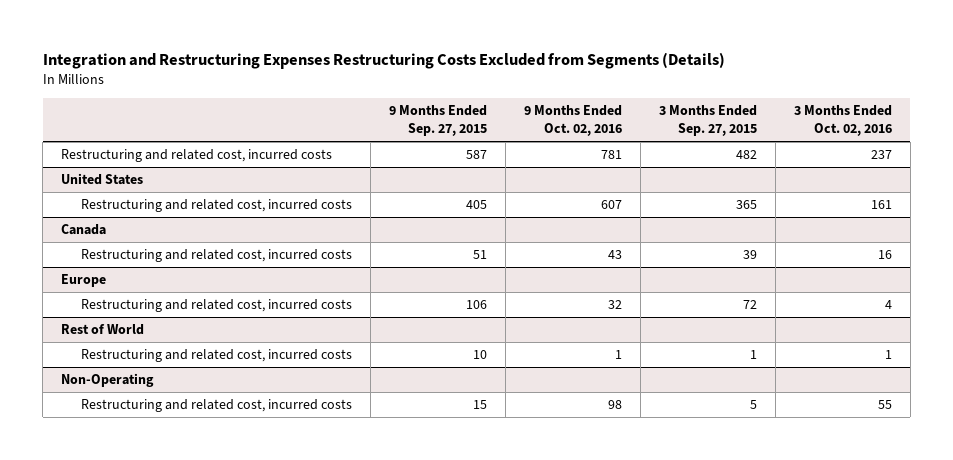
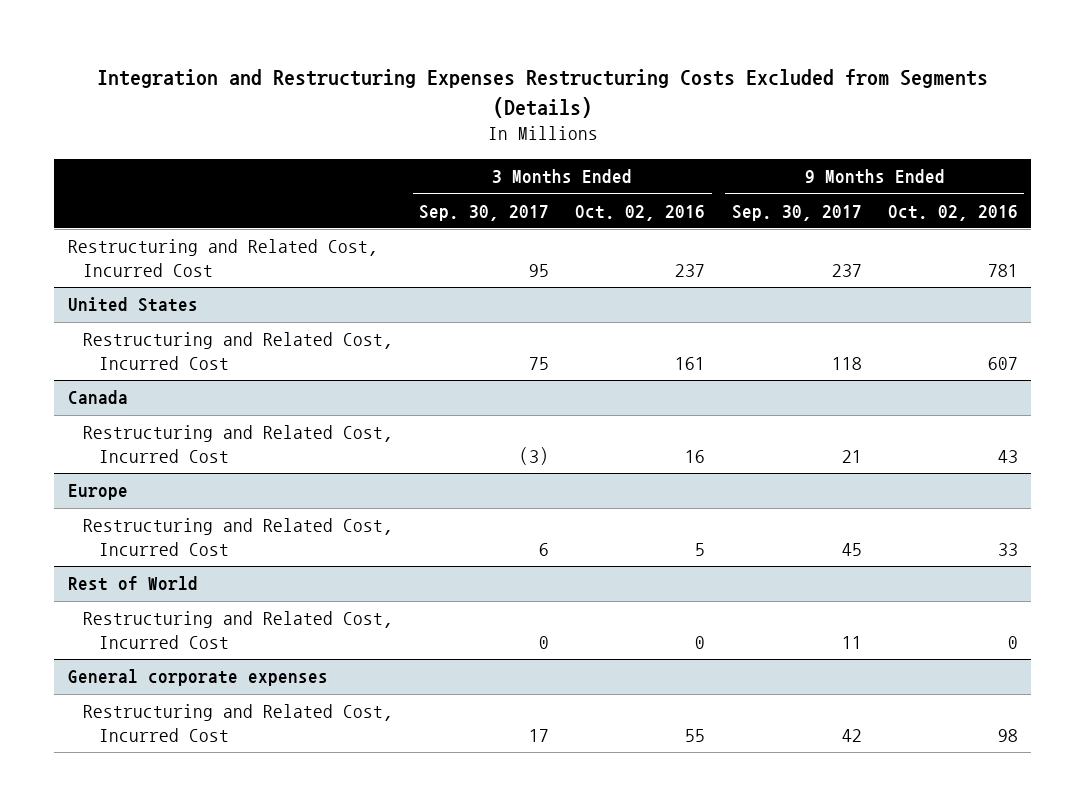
- | 9 Months Ended Sep. 27, 2015 | 9 Months Ended Oct. 02, 2016 | 3 Months Ended Sep. 27, 2015 | 3 Months Ended Oct. 02, 2016
+ | 3 Months Ended Sep. 30, 2017 | 3 Months Ended Oct. 02, 2016 | 9 Months Ended Sep. 30, 2017 | 9 Months Ended Oct. 02, 2016
- Restructuring and related cost, incurred costs | 587 | 781 | 482 | 237
+ Restructuring and Related Cost, Incurred Cost | 95 | 237 | 237 | 781
@ United States
- Restructuring and related cost, incurred costs | 405 | 607 | 365 | 161
+ Restructuring and Related Cost, Incurred Cost | 75 | 161 | 118 | 607
@ Canada
- Restructuring and related cost, incurred costs | 51 | 43 | 39 | 16
+ Restructuring and Related Cost, Incurred Cost | (3) | 16 | 21 | 43
@ Europe
- Restructuring and related cost, incurred costs | 106 | 32 | 72 | 4
+ Restructuring and Related Cost, Incurred Cost | 6 | 5 | 45 | 33
@ Rest of World
- Restructuring and related cost, incurred costs | 10 | 1 | 1 | 1
- Non-Operating
- Restructuring and related cost, incurred costs | 15 | 98 | 5 | 55
@ Rest of World
+ Restructuring and Related Cost, Incurred Cost | 0 | 0 | 11 | 0
+ General corporate expenses
+ Restructuring and Related Cost, Incurred Cost | 17 | 55 | 42 | 98

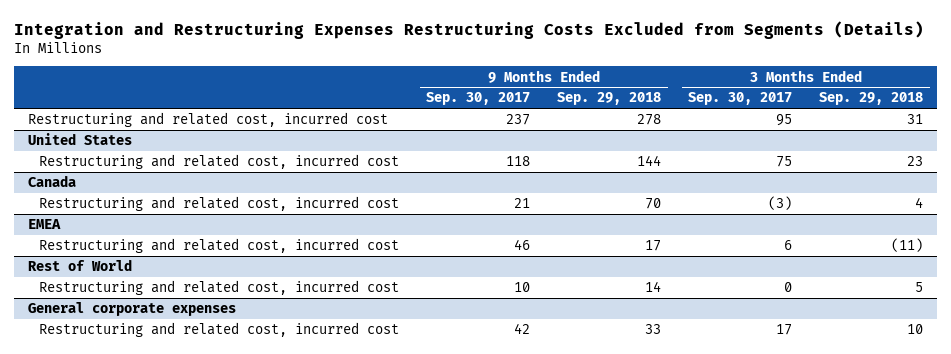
- | 3 Months Ended Sep. 30, 2017 | 3 Months Ended Oct. 02, 2016 | 9 Months Ended Sep. 30, 2017 | 9 Months Ended Oct. 02, 2016
+ | 9 Months Ended Sep. 30, 2017 | 9 Months Ended Sep. 29, 2018 | 3 Months Ended Sep. 30, 2017 | 3 Months Ended Sep. 29, 2018
- Restructuring and Related Cost, Incurred Cost | 95 | 237 | 237 | 781
+ Restructuring and related cost, incurred cost | 237 | 278 | 95 | 31
@ United States
- Restructuring and Related Cost, Incurred Cost | 75 | 161 | 118 | 607
+ Restructuring and related cost, incurred cost | 118 | 144 | 75 | 23
@ Canada
- Restructuring and Related Cost, Incurred Cost | (3) | 16 | 21 | 43
- Europe
- Restructuring and Related Cost, Incurred Cost | 6 | 5 | 45 | 33
@ Canada
+ Restructuring and related cost, incurred cost | 21 | 70 | (3) | 4
+ EMEA
+ Restructuring and related cost, incurred cost | 46 | 17 | 6 | (11)
@ Rest of World
- Restructuring and Related Cost, Incurred Cost | 0 | 0 | 11 | 0
+ Restructuring and related cost, incurred cost | 10 | 14 | 0 | 5
@ General corporate expenses
- Restructuring and Related Cost, Incurred Cost | 17 | 55 | 42 | 98
+ Restructuring and related cost, incurred cost | 42 | 33 | 17 | 10

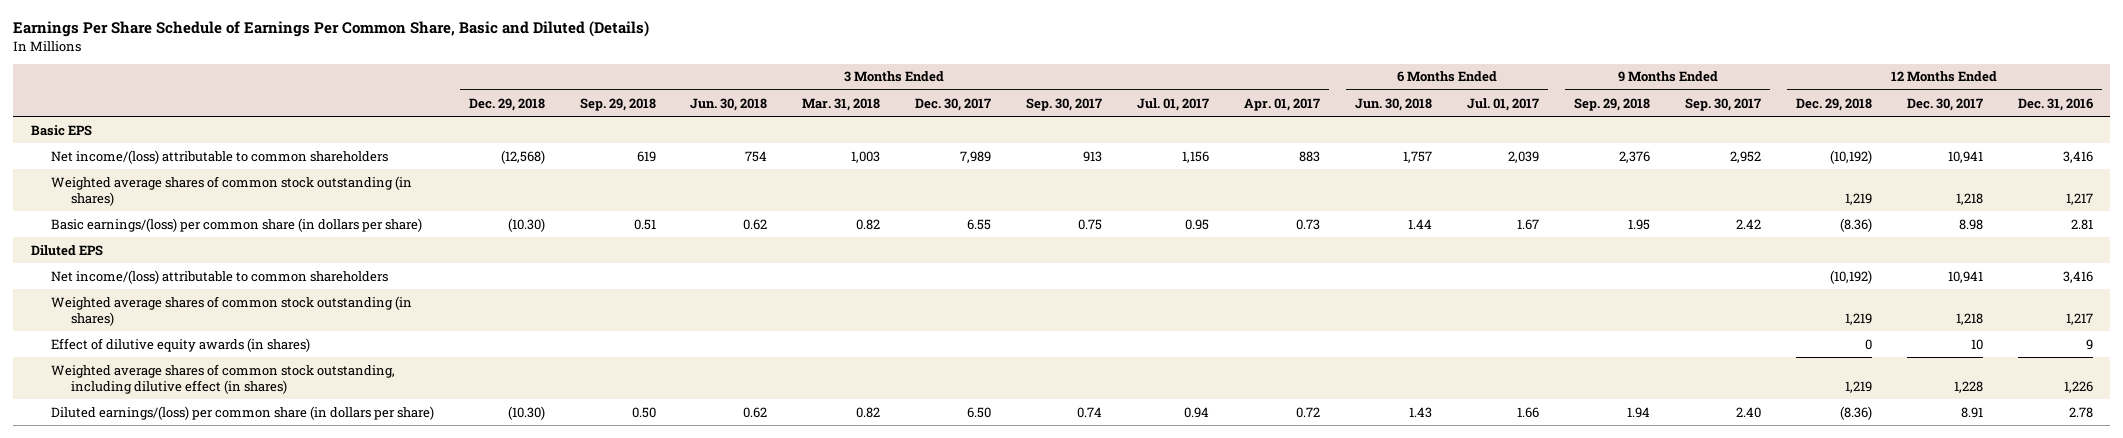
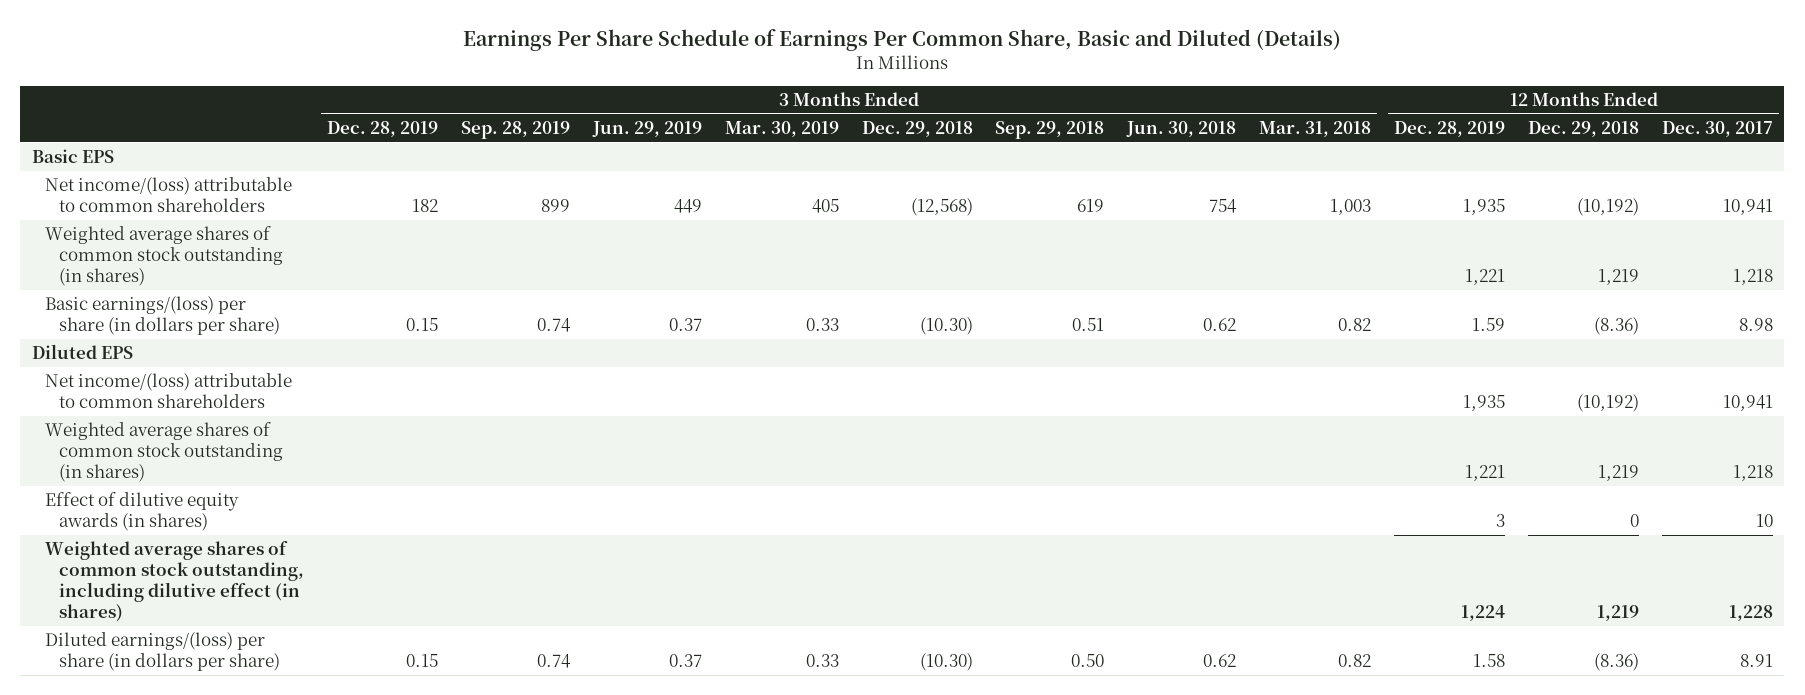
- | 3 Months Ended Dec. 29, 2018 | 3 Months Ended Sep. 29, 2018 | 3 Months Ended Jun. 30, 2018 | 3 Months Ended Mar. 31, 2018 | 3 Months Ended Dec. 30, 2017 | 3 Months Ended Sep. 30, 2017 | 3 Months Ended Jul. 01, 2017 | 3 Months Ended Apr. 01, 2017 | 6 Months Ended Jun. 30, 2018 | 6 Months Ended Jul. 01, 2017 | 9 Months Ended Sep. 29, 2018 | 9 Months Ended Sep. 30, 2017 | 12 Months Ended Dec. 29, 2018 | 12 Months Ended Dec. 30, 2017 | 12 Months Ended Dec. 31, 2016
+ | 3 Months Ended Dec. 28, 2019 | 3 Months Ended Sep. 28, 2019 | 3 Months Ended Jun. 29, 2019 | 3 Months Ended Mar. 30, 2019 | 3 Months Ended Dec. 29, 2018 | 3 Months Ended Sep. 29, 2018 | 3 Months Ended Jun. 30, 2018 | 3 Months Ended Mar. 31, 2018 | 12 Months Ended Dec. 28, 2019 | 12 Months Ended Dec. 29, 2018 | 12 Months Ended Dec. 30, 2017
- Basic earnings/(loss) per common share (in dollars per share) | (10.30) | 0.51 | 0.62 | 0.82 | 6.55 | 0.75 | 0.95 | 0.73 | 1.44 | 1.67 | 1.95 | 2.42 | (8.36) | 8.98 | 2.81
+ Basic earnings/(loss) per share (in dollars per share) | 0.15 | 0.74 | 0.37 | 0.33 | (10.30) | 0.51 | 0.62 | 0.82 | 1.59 | (8.36) | 8.98
- Diluted earnings/(loss) per common share (in dollars per share) | (10.30) | 0.50 | 0.62 | 0.82 | 6.50 | 0.74 | 0.94 | 0.72 | 1.43 | 1.66 | 1.94 | 2.40 | (8.36) | 8.91 | 2.78
+ Diluted earnings/(loss) per share (in dollars per share) | 0.15 | 0.74 | 0.37 | 0.33 | (10.30) | 0.50 | 0.62 | 0.82 | 1.58 | (8.36) | 8.91

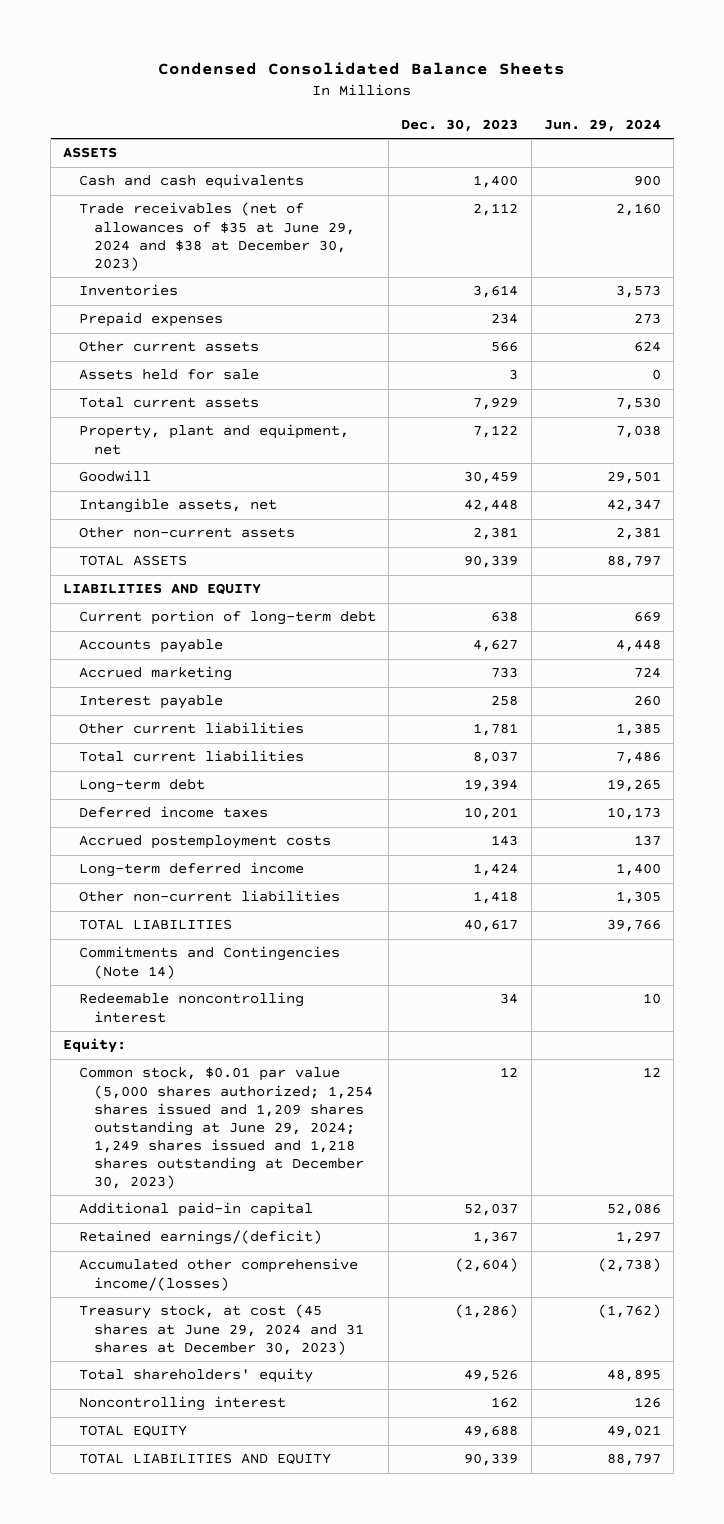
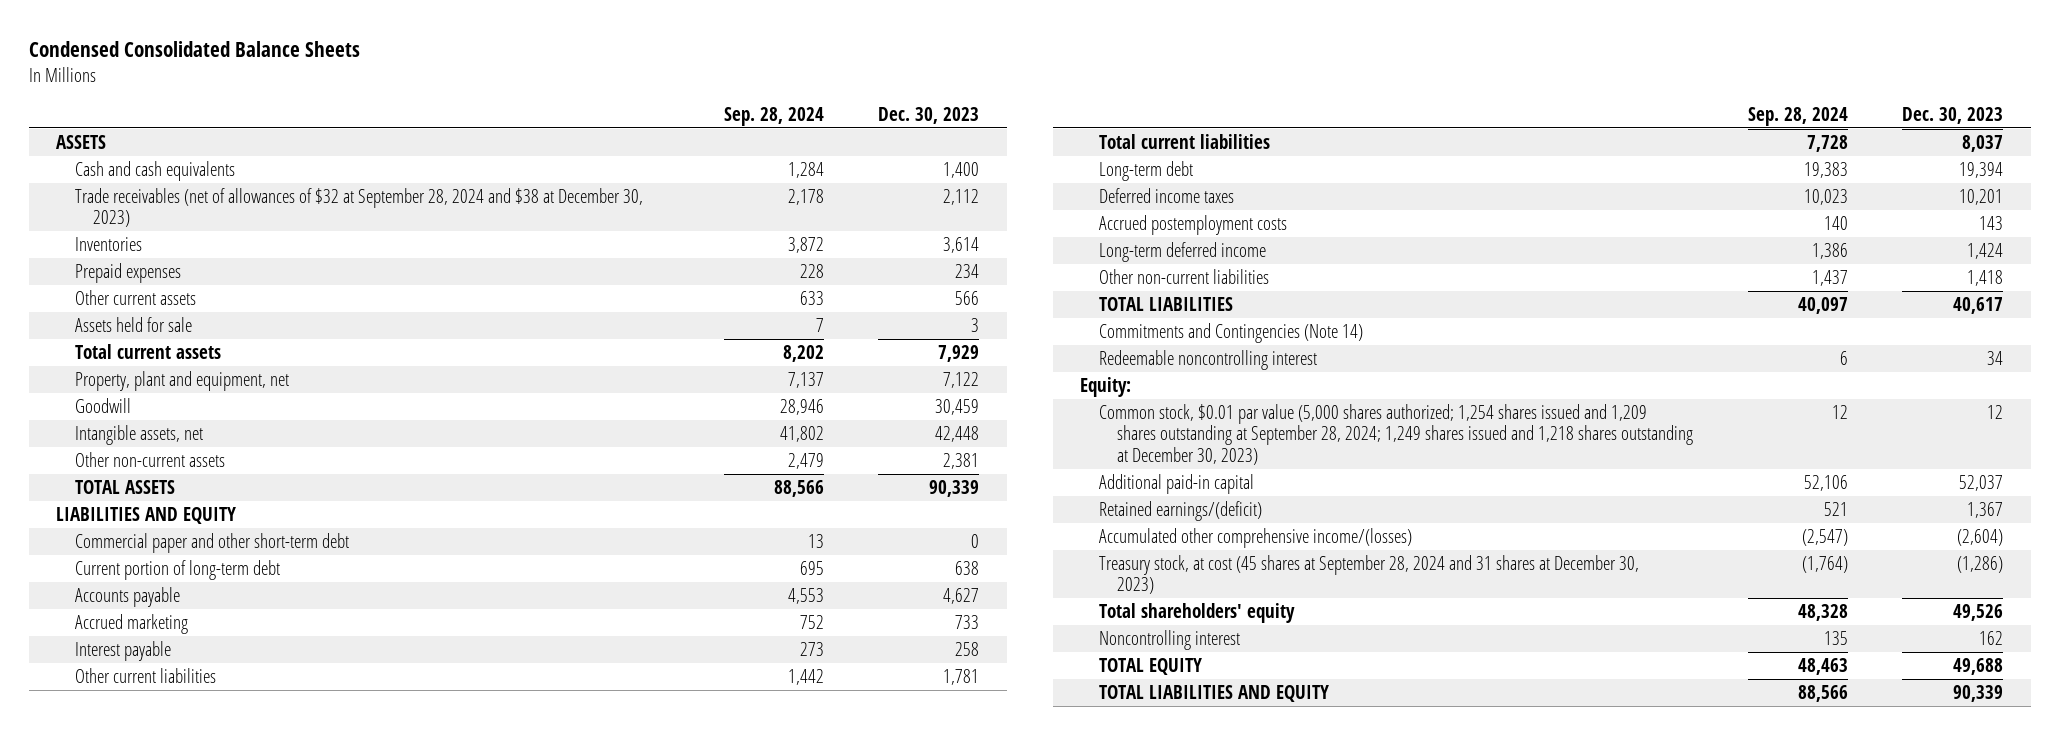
- | Dec. 30, 2023 | Jun. 29, 2024
+ | Sep. 28, 2024 | Dec. 30, 2023
- Trade receivables (net of allowances of $35 at June 29, 2024 and $38 at December 30, 2023) | 2,112 | 2,160
+ Trade receivables (net of allowances of $32 at September 28, 2024 and $38 at December 30, 2023) | 2,178 | 2,112
+ Commercial paper and other short-term debt | 13 | 0
- Common stock, $0.01 par value (5,000 shares authorized; 1,254 shares issued and 1,209 shares outstanding at June 29, 2024; 1,249 shares issued and 1,218 shares outstanding at December 30, 2023) | 12 | 12
+ Common stock, $0.01 par value (5,000 shares authorized; 1,254 shares issued and 1,209 shares outstanding at September 28, 2024; 1,249 shares issued and 1,218 shares outstanding at December 30, 2023) | 12 | 12
- Treasury stock, at cost (45 shares at June 29, 2024 and 31 shares at December 30, 2023) | (1,286) | (1,762)
+ Treasury stock, at cost (45 shares at September 28, 2024 and 31 shares at December 30, 2023) | (1,764) | (1,286)

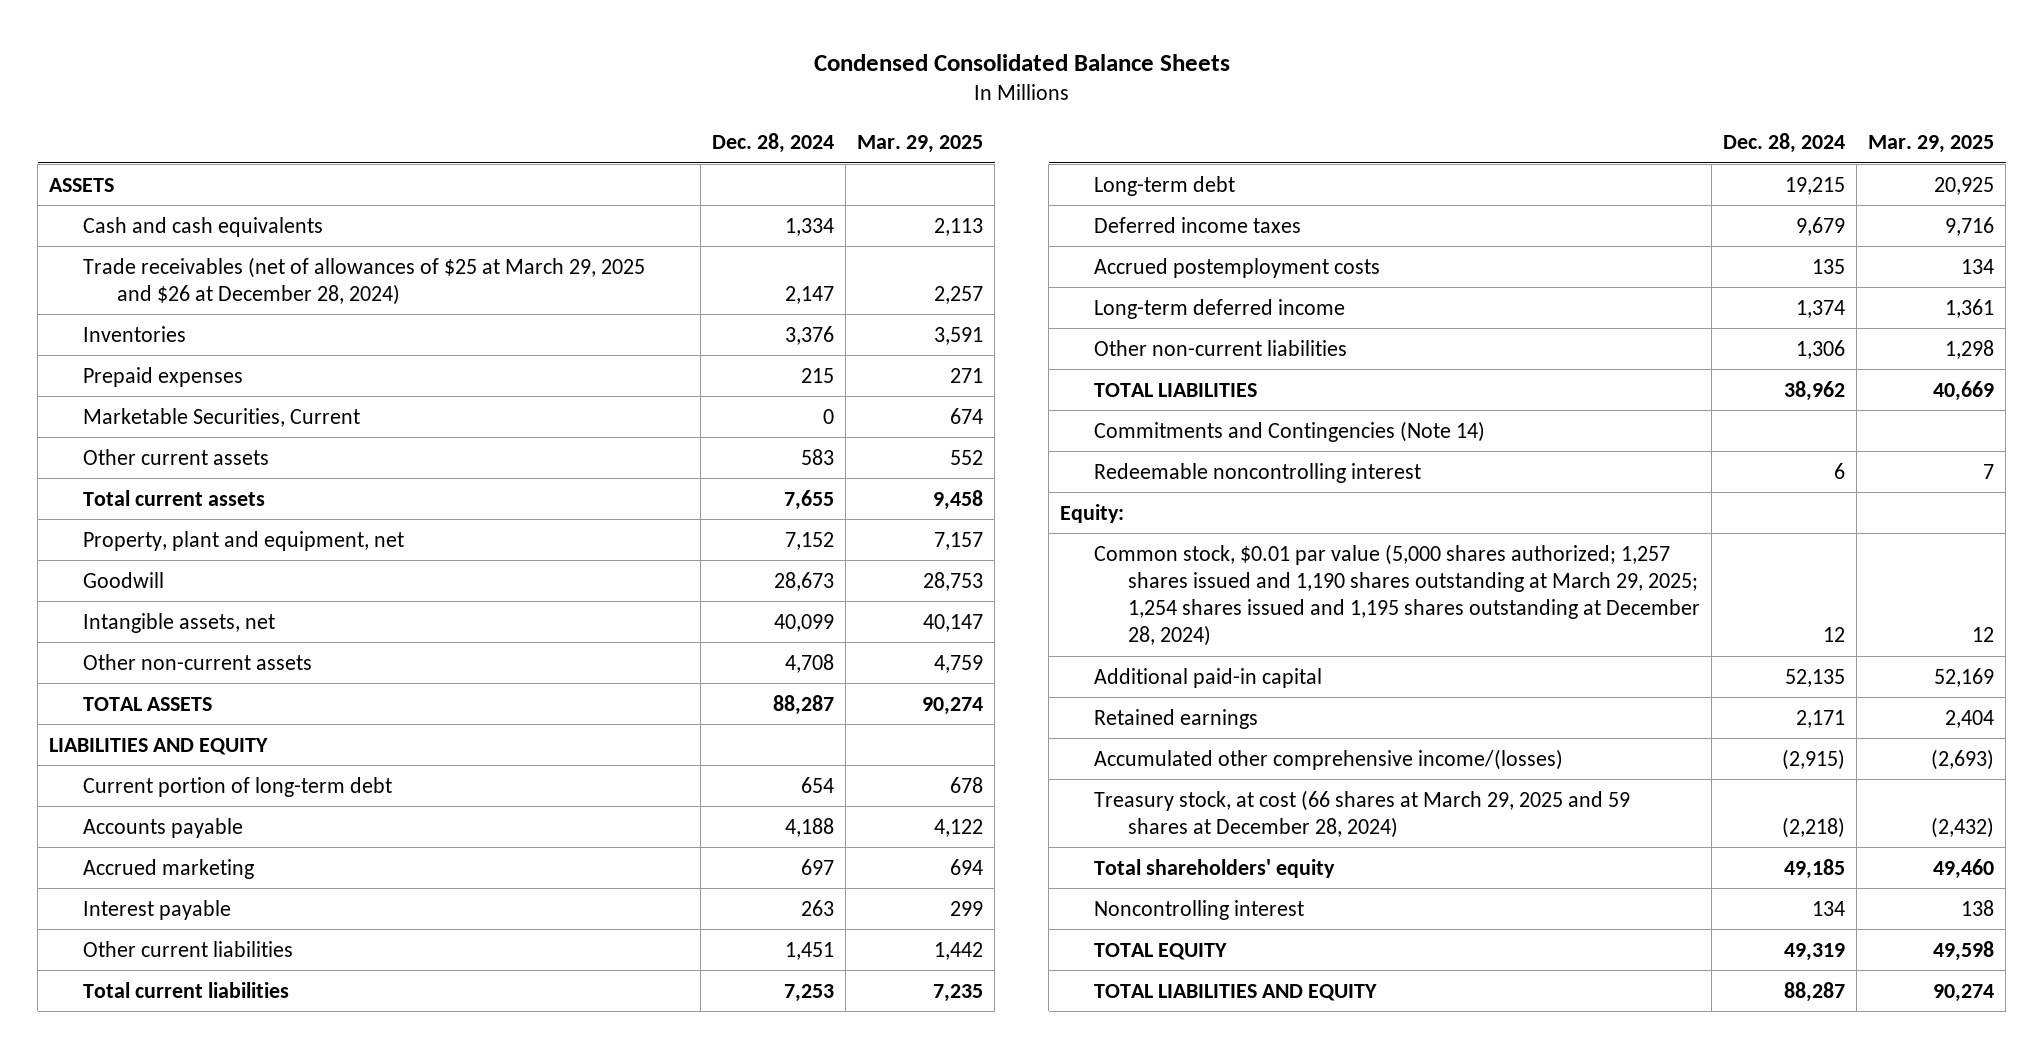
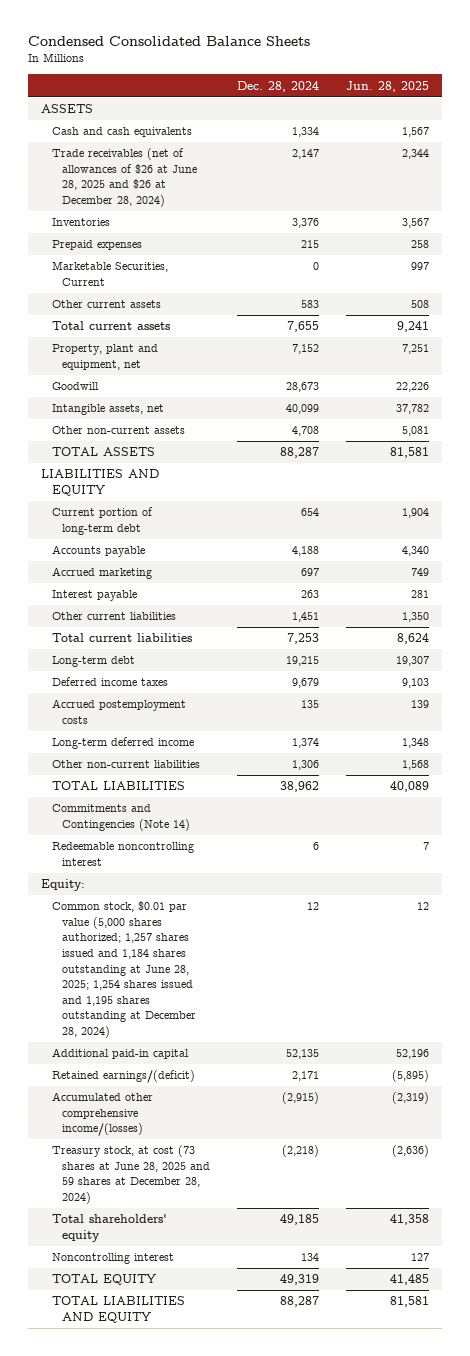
- | Dec. 28, 2024 | Mar. 29, 2025
+ | Dec. 28, 2024 | Jun. 28, 2025
- Trade receivables (net of allowances of $25 at March 29, 2025 and $26 at December 28, 2024) | 2,147 | 2,257
+ Trade receivables (net of allowances of $26 at June 28, 2025 and $26 at December 28, 2024) | 2,147 | 2,344
- Common stock, $0.01 par value (5,000 shares authorized; 1,257 shares issued and 1,190 shares outstanding at March 29, 2025; 1,254 shares issued and 1,195 shares outstanding at December 28, 2024) | 12 | 12
+ Common stock, $0.01 par value (5,000 shares authorized; 1,257 shares issued and 1,184 shares outstanding at June 28, 2025; 1,254 shares issued and 1,195 shares outstanding at December 28, 2024) | 12 | 12
- Retained earnings | 2,171 | 2,404
+ Retained earnings/(deficit) | 2,171 | (5,895)
- Treasury stock, at cost (66 shares at March 29, 2025 and 59 shares at December 28, 2024) | (2,218) | (2,432)
+ Treasury stock, at cost (73 shares at June 28, 2025 and 59 shares at December 28, 2024) | (2,218) | (2,636)

